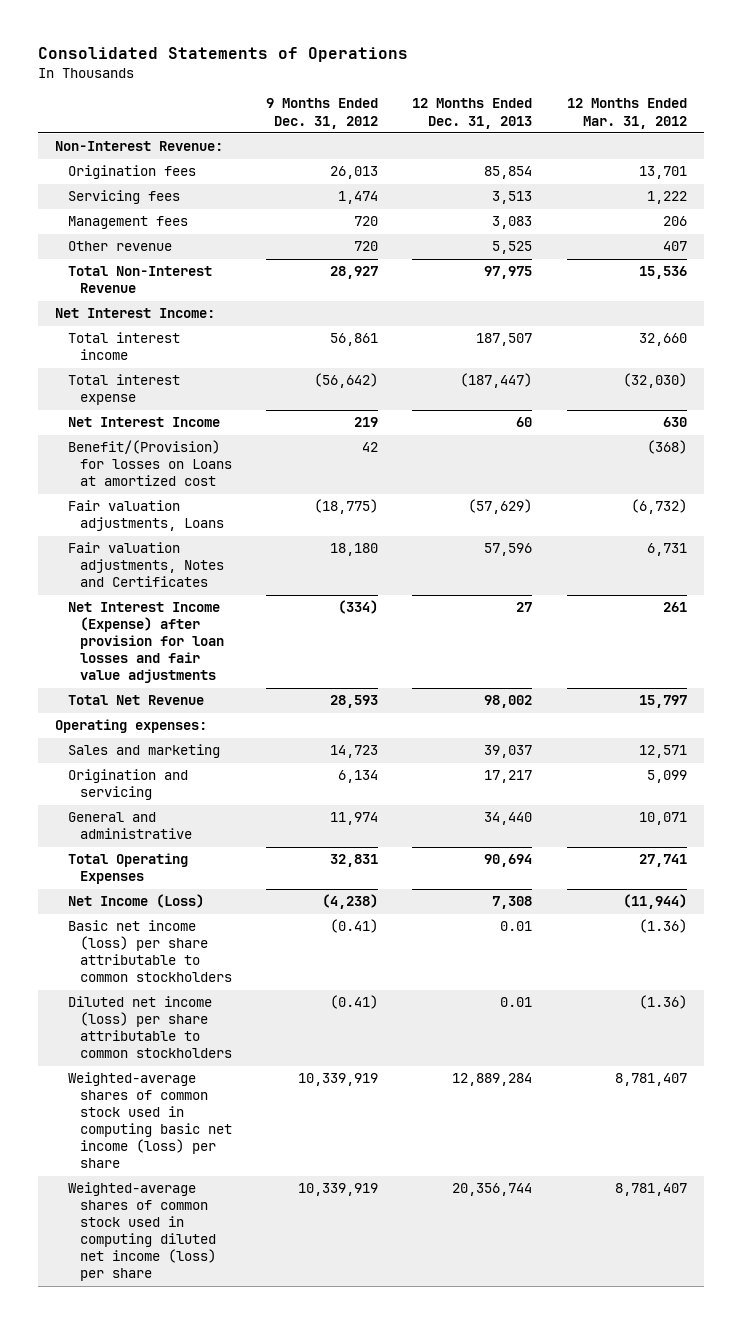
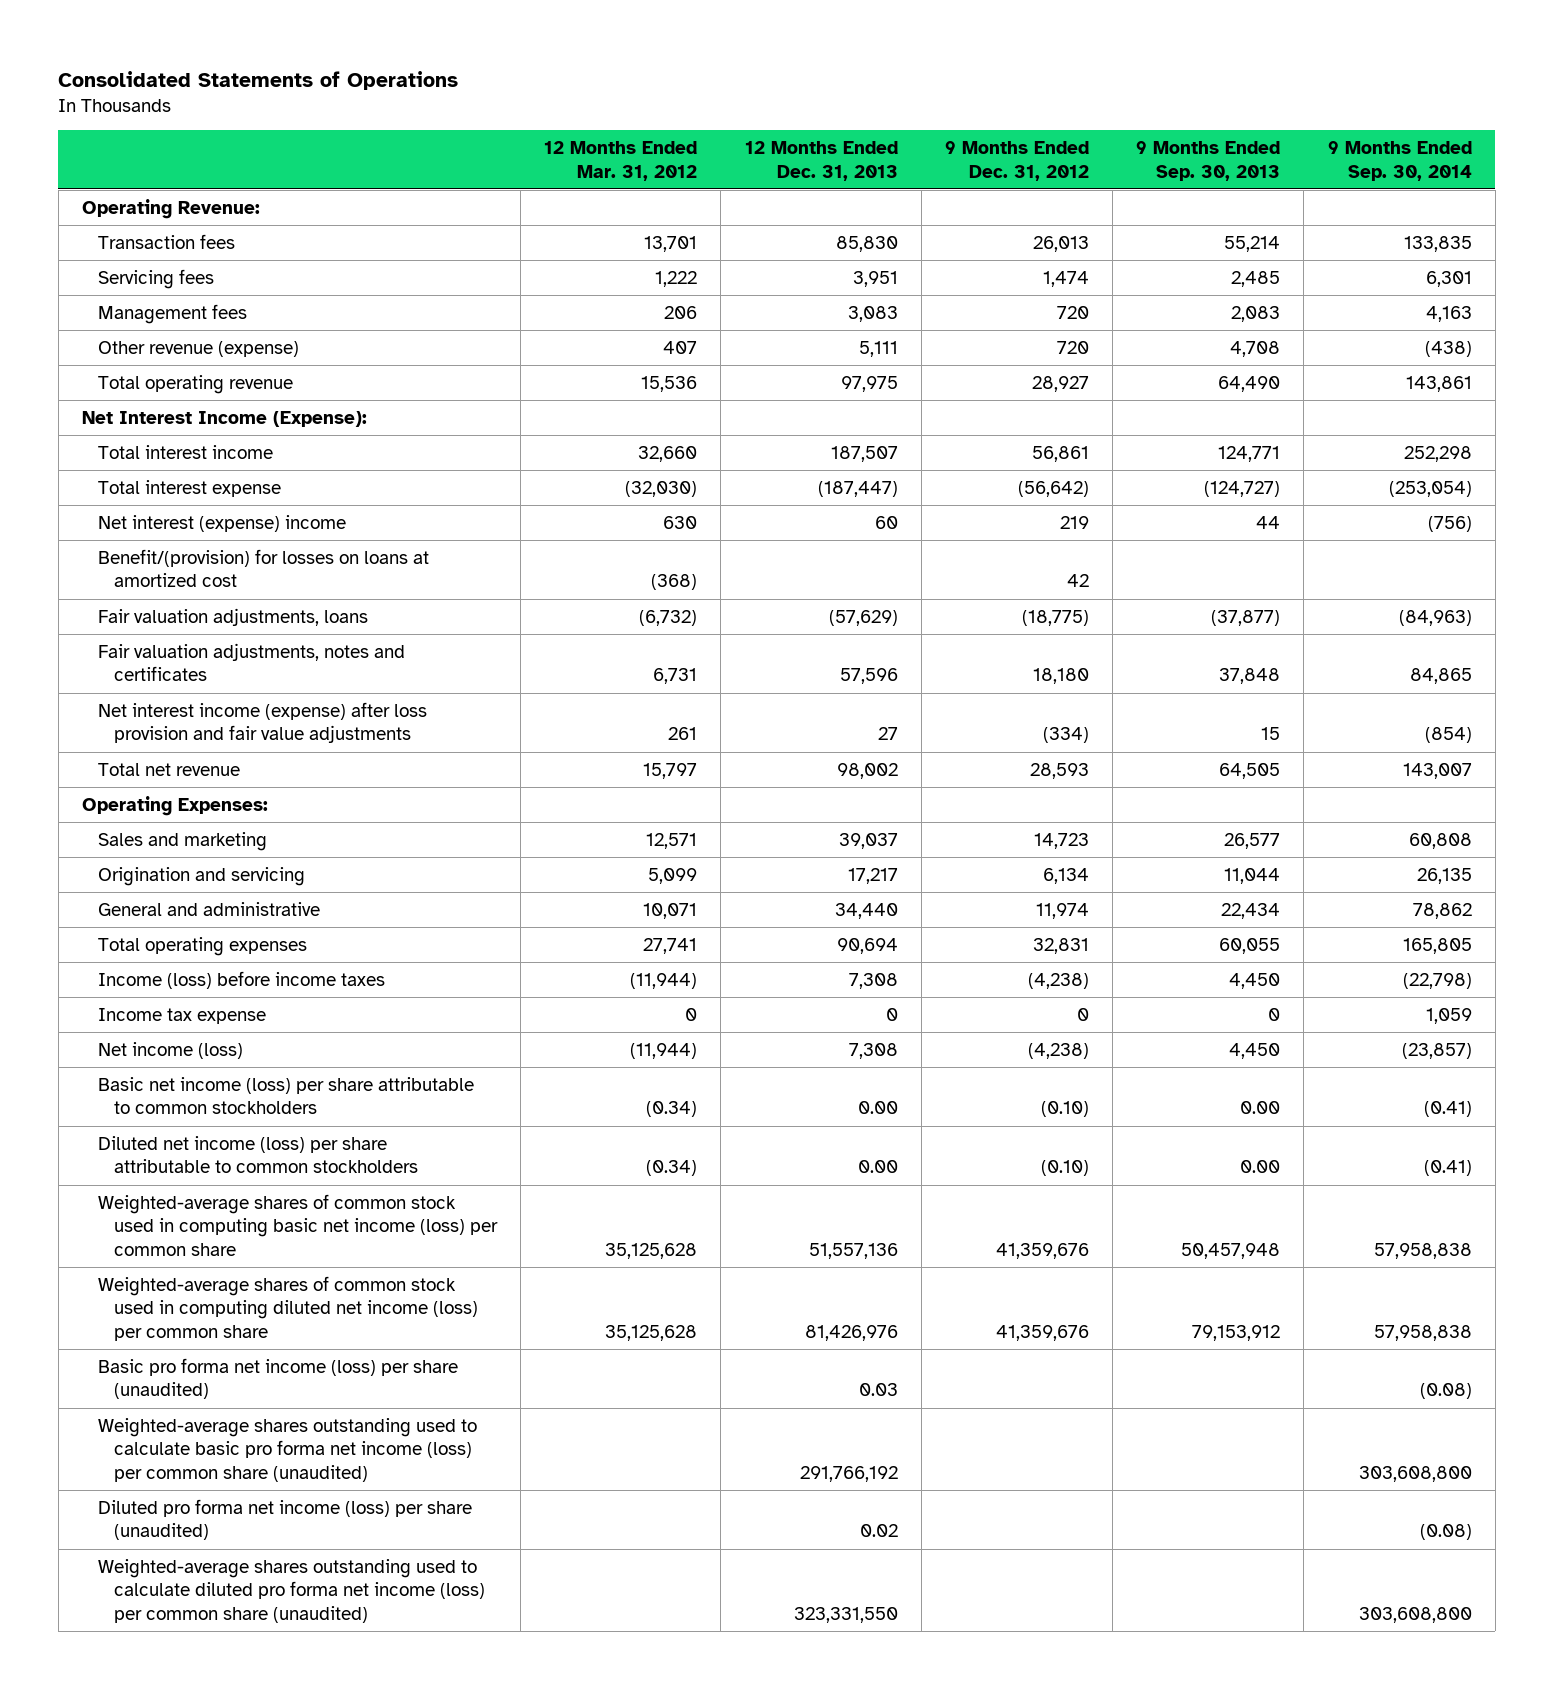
- | 9 Months Ended Dec. 31, 2012 | 12 Months Ended Dec. 31, 2013 | 12 Months Ended Mar. 31, 2012
+ | 12 Months Ended Mar. 31, 2012 | 12 Months Ended Dec. 31, 2013 | 9 Months Ended Dec. 31, 2012 | 9 Months Ended Sep. 30, 2013 | 9 Months Ended Sep. 30, 2014
- Non-Interest Revenue:
- Origination fees | 26,013 | 85,854 | 13,701
- Servicing fees | 1,474 | 3,513 | 1,222
+ Operating Revenue:
+ Transaction fees | 13,701 | 85,830 | 26,013 | 55,214 | 133,835
+ Servicing fees | 1,222 | 3,951 | 1,474 | 2,485 | 6,301
- Other revenue | 720 | 5,525 | 407
- Total Non-Interest Revenue | 28,927 | 97,975 | 15,536
- Net Interest Income:
+ Other revenue (expense) | 407 | 5,111 | 720 | 4,708 | (438)
+ Total operating revenue | 15,536 | 97,975 | 28,927 | 64,490 | 143,861
+ Net Interest Income (Expense):
- Net Interest Income | 219 | 60 | 630
- Benefit/(Provision) for losses on Loans at amortized cost | 42 | | (368)
- Fair valuation adjustments, Loans | (18,775) | (57,629) | (6,732)
- Fair valuation adjustments, Notes and Certificates | 18,180 | 57,596 | 6,731
- Net Interest Income (Expense) after provision for loan losses and fair value adjustments | (334) | 27 | 261
- Total Net Revenue | 28,593 | 98,002 | 15,797
- Operating expenses:
+ Net interest (expense) income | 630 | 60 | 219 | 44 | (756)
+ Benefit/(provision) for losses on loans at amortized cost | (368) | | 42 | |
+ Fair valuation adjustments, loans | (6,732) | (57,629) | (18,775) | (37,877) | (84,963)
+ Fair valuation adjustments, notes and certificates | 6,731 | 57,596 | 18,180 | 37,848 | 84,865
+ Net interest income (expense) after loss provision and fair value adjustments | 261 | 27 | (334) | 15 | (854)
+ Total net revenue | 15,797 | 98,002 | 28,593 | 64,505 | 143,007
+ Operating Expenses:
- Total Operating Expenses | 32,831 | 90,694 | 27,741
- Net Income (Loss) | (4,238) | 7,308 | (11,944)
- Basic net income (loss) per share attributable to common stockholders | (0.41) | 0.01 | (1.36)
- Diluted net income (loss) per share attributable to common stockholders | (0.41) | 0.01 | (1.36)
- Weighted-average shares of common stock used in computing basic net income (loss) per share | 10,339,919 | 12,889,284 | 8,781,407
- Weighted-average shares of common stock used in computing diluted net income (loss) per share | 10,339,919 | 20,356,744 | 8,781,407
+ Total operating expenses | 27,741 | 90,694 | 32,831 | 60,055 | 165,805
+ Income (loss) before income taxes | (11,944) | 7,308 | (4,238) | 4,450 | (22,798)
+ Income tax expense | 0 | 0 | 0 | 0 | 1,059
+ Net income (loss) | (11,944) | 7,308 | (4,238) | 4,450 | (23,857)
+ Basic net income (loss) per share attributable to common stockholders | (0.34) | 0.00 | (0.10) | 0.00 | (0.41)
+ Diluted net income (loss) per share attributable to common stockholders | (0.34) | 0.00 | (0.10) | 0.00 | (0.41)
+ Weighted-average shares of common stock used in computing basic net income (loss) per common share | 35,125,628 | 51,557,136 | 41,359,676 | 50,457,948 | 57,958,838
+ Weighted-average shares of common stock used in computing diluted net income (loss) per common share | 35,125,628 | 81,426,976 | 41,359,676 | 79,153,912 | 57,958,838
+ Basic pro forma net income (loss) per share (unaudited) | | 0.03 | | | (0.08)
+ Weighted-average shares outstanding used to calculate basic pro forma net income (loss) per common share (unaudited) | | 291,766,192 | | | 303,608,800
+ Diluted pro forma net income (loss) per share (unaudited) | | 0.02 | | | (0.08)
+ Weighted-average shares outstanding used to calculate diluted pro forma net income (loss) per common share (unaudited) | | 323,331,550 | | | 303,608,800

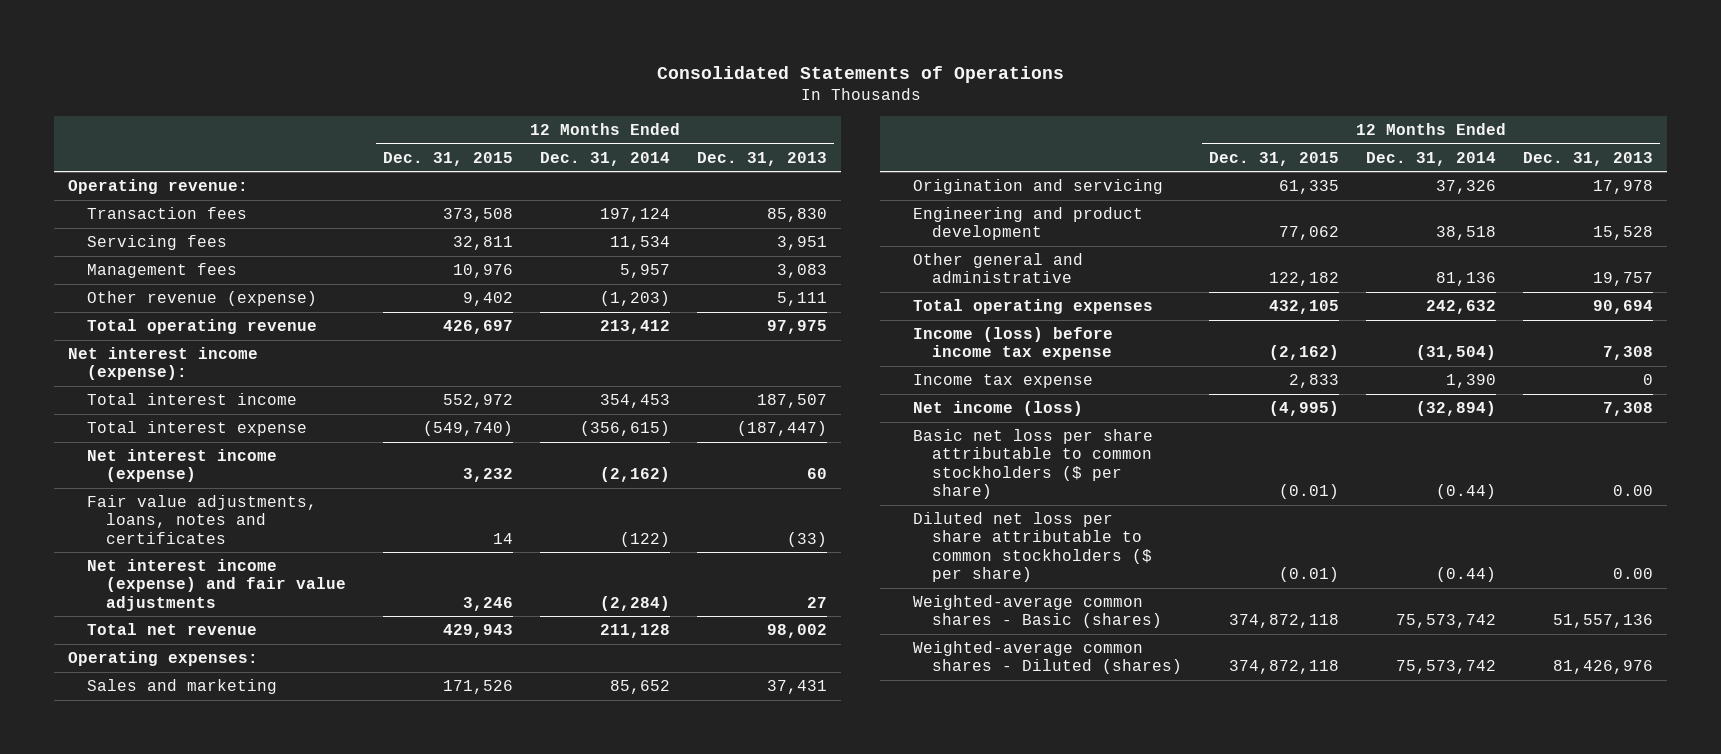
- | 12 Months Ended Mar. 31, 2012 | 12 Months Ended Dec. 31, 2013 | 9 Months Ended Dec. 31, 2012 | 9 Months Ended Sep. 30, 2013 | 9 Months Ended Sep. 30, 2014
+ | 12 Months Ended Dec. 31, 2015 | 12 Months Ended Dec. 31, 2014 | 12 Months Ended Dec. 31, 2013
- Operating Revenue:
+ Operating revenue:
- Net Interest Income (Expense):
+ Net interest income (expense):
- Net interest (expense) income | 630 | 60 | 219 | 44 | (756)
- Benefit/(provision) for losses on loans at amortized cost | (368) | | 42 | |
- Fair valuation adjustments, loans | (6,732) | (57,629) | (18,775) | (37,877) | (84,963)
- Fair valuation adjustments, notes and certificates | 6,731 | 57,596 | 18,180 | 37,848 | 84,865
- Net interest income (expense) after loss provision and fair value adjustments | 261 | 27 | (334) | 15 | (854)
+ Net interest income (expense) | 3,232 | (2,162) | 60
+ Fair value adjustments, loans, notes and certificates | 14 | (122) | (33)
+ Net interest income (expense) and fair value adjustments | 3,246 | (2,284) | 27
- Operating Expenses:
- Sales and marketing | 12,571 | 39,037 | 14,723 | 26,577 | 60,808
- Origination and servicing | 5,099 | 17,217 | 6,134 | 11,044 | 26,135
- General and administrative | 10,071 | 34,440 | 11,974 | 22,434 | 78,862
+ Operating expenses:
+ Sales and marketing | 171,526 | 85,652 | 37,431
+ Origination and servicing | 61,335 | 37,326 | 17,978
+ Engineering and product development | 77,062 | 38,518 | 15,528
+ Other general and administrative | 122,182 | 81,136 | 19,757
- Income (loss) before income taxes | (11,944) | 7,308 | (4,238) | 4,450 | (22,798)
+ Income (loss) before income tax expense | (2,162) | (31,504) | 7,308
- Basic net income (loss) per share attributable to common stockholders | (0.34) | 0.00 | (0.10) | 0.00 | (0.41)
- Diluted net income (loss) per share attributable to common stockholders | (0.34) | 0.00 | (0.10) | 0.00 | (0.41)
- Weighted-average shares of common stock used in computing basic net income (loss) per common share | 35,125,628 | 51,557,136 | 41,359,676 | 50,457,948 | 57,958,838
- Weighted-average shares of common stock used in computing diluted net income (loss) per common share | 35,125,628 | 81,426,976 | 41,359,676 | 79,153,912 | 57,958,838
- Basic pro forma net income (loss) per share (unaudited) | | 0.03 | | | (0.08)
- Weighted-average shares outstanding used to calculate basic pro forma net income (loss) per common share (unaudited) | | 291,766,192 | | | 303,608,800
- Diluted pro forma net income (loss) per share (unaudited) | | 0.02 | | | (0.08)
- Weighted-average shares outstanding used to calculate diluted pro forma net income (loss) per common share (unaudited) | | 323,331,550 | | | 303,608,800
+ Basic net loss per share attributable to common stockholders ($ per share) | (0.01) | (0.44) | 0.00
+ Diluted net loss per share attributable to common stockholders ($ per share) | (0.01) | (0.44) | 0.00
+ Weighted-average common shares - Basic (shares) | 374,872,118 | 75,573,742 | 51,557,136
+ Weighted-average common shares - Diluted (shares) | 374,872,118 | 75,573,742 | 81,426,976

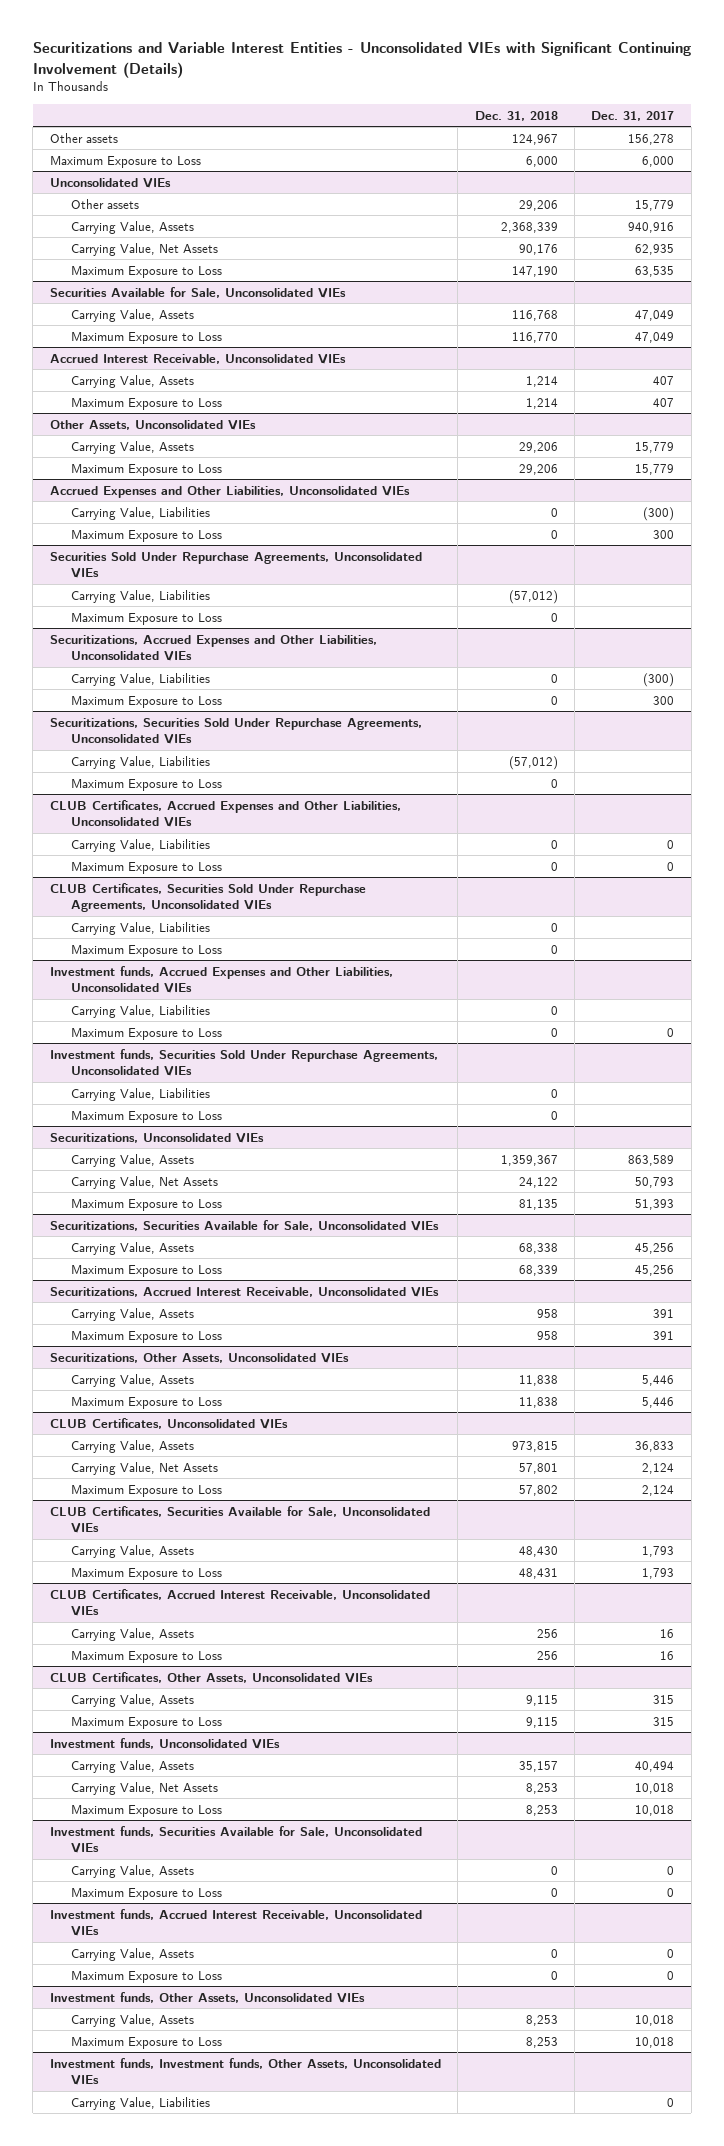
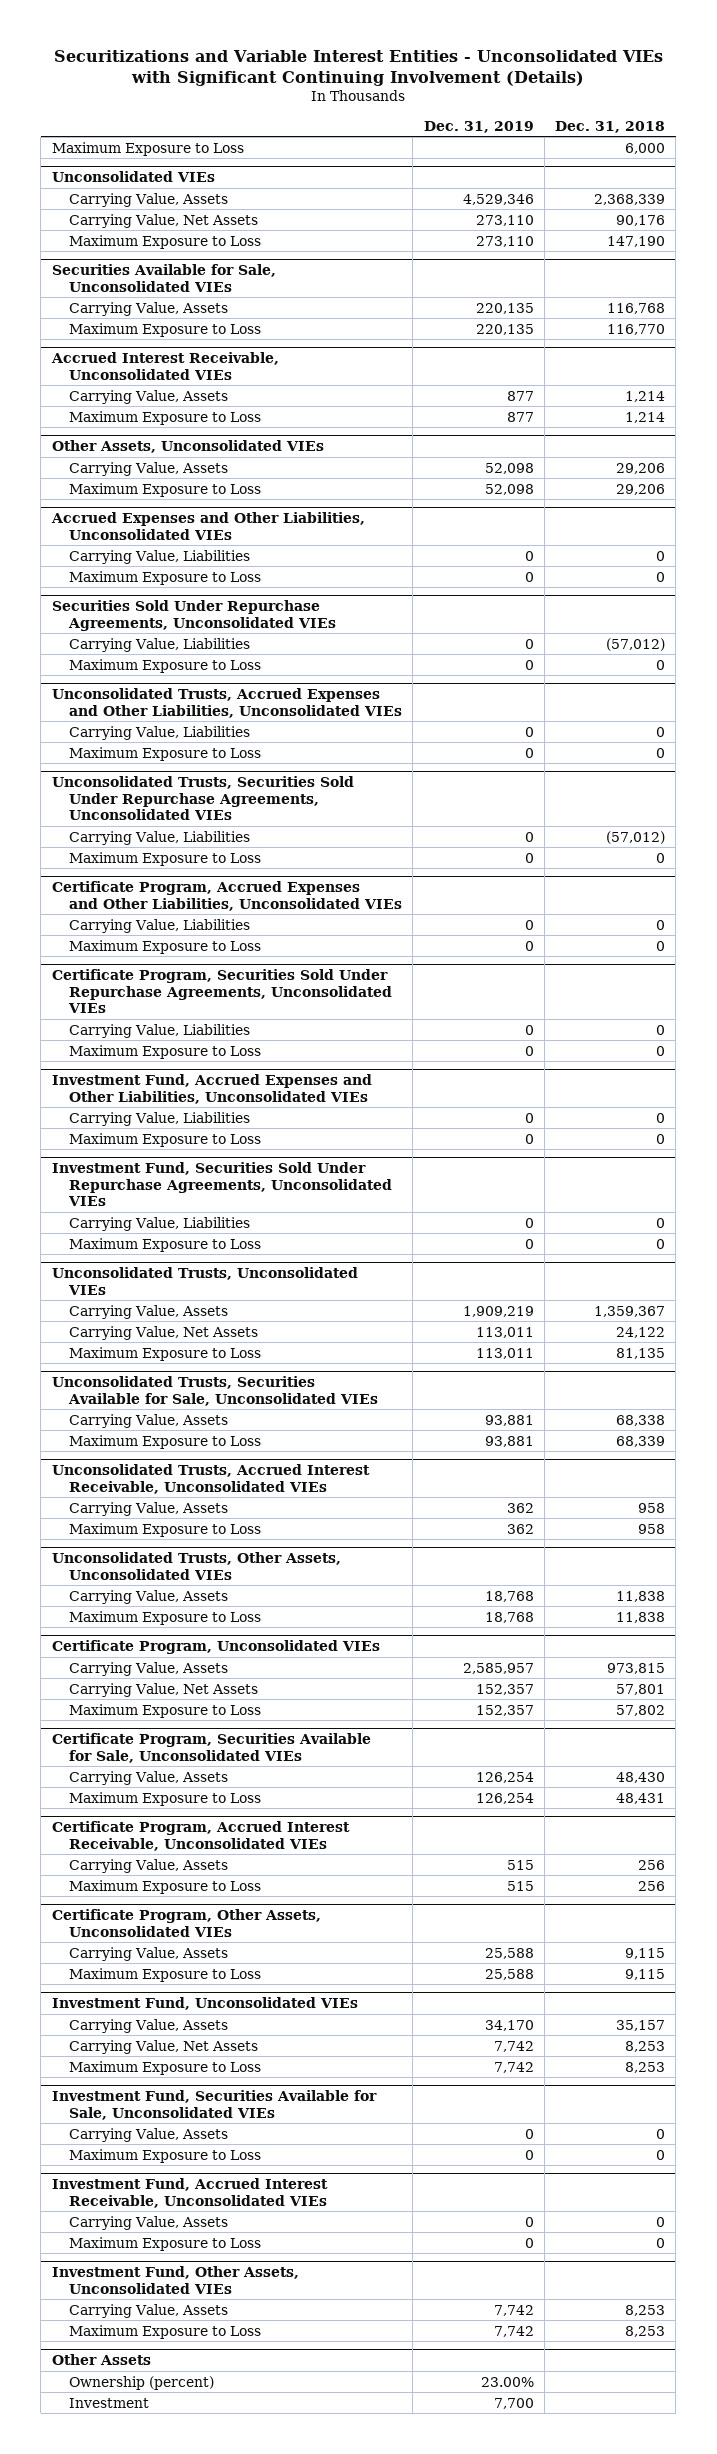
- | Dec. 31, 2018 | Dec. 31, 2017
+ | Dec. 31, 2019 | Dec. 31, 2018
- Other assets | 124,967 | 156,278
@ Unconsolidated VIEs
- Other assets | 29,206 | 15,779
- Securitizations, Accrued Expenses and Other Liabilities, Unconsolidated VIEs
+ Unconsolidated Trusts, Accrued Expenses and Other Liabilities, Unconsolidated VIEs
- Securitizations, Securities Sold Under Repurchase Agreements, Unconsolidated VIEs
+ Unconsolidated Trusts, Securities Sold Under Repurchase Agreements, Unconsolidated VIEs
- CLUB Certificates, Accrued Expenses and Other Liabilities, Unconsolidated VIEs
+ Certificate Program, Accrued Expenses and Other Liabilities, Unconsolidated VIEs
- CLUB Certificates, Securities Sold Under Repurchase Agreements, Unconsolidated VIEs
+ Certificate Program, Securities Sold Under Repurchase Agreements, Unconsolidated VIEs
- Investment funds, Accrued Expenses and Other Liabilities, Unconsolidated VIEs
+ Investment Fund, Accrued Expenses and Other Liabilities, Unconsolidated VIEs
- Investment funds, Securities Sold Under Repurchase Agreements, Unconsolidated VIEs
+ Investment Fund, Securities Sold Under Repurchase Agreements, Unconsolidated VIEs
- Securitizations, Unconsolidated VIEs
+ Unconsolidated Trusts, Unconsolidated VIEs
- Securitizations, Securities Available for Sale, Unconsolidated VIEs
+ Unconsolidated Trusts, Securities Available for Sale, Unconsolidated VIEs
- Securitizations, Accrued Interest Receivable, Unconsolidated VIEs
+ Unconsolidated Trusts, Accrued Interest Receivable, Unconsolidated VIEs
- Securitizations, Other Assets, Unconsolidated VIEs
+ Unconsolidated Trusts, Other Assets, Unconsolidated VIEs
- CLUB Certificates, Unconsolidated VIEs
+ Certificate Program, Unconsolidated VIEs
- CLUB Certificates, Securities Available for Sale, Unconsolidated VIEs
+ Certificate Program, Securities Available for Sale, Unconsolidated VIEs
- CLUB Certificates, Accrued Interest Receivable, Unconsolidated VIEs
+ Certificate Program, Accrued Interest Receivable, Unconsolidated VIEs
- CLUB Certificates, Other Assets, Unconsolidated VIEs
+ Certificate Program, Other Assets, Unconsolidated VIEs
- Investment funds, Unconsolidated VIEs
+ Investment Fund, Unconsolidated VIEs
- Investment funds, Securities Available for Sale, Unconsolidated VIEs
+ Investment Fund, Securities Available for Sale, Unconsolidated VIEs
- Investment funds, Accrued Interest Receivable, Unconsolidated VIEs
+ Investment Fund, Accrued Interest Receivable, Unconsolidated VIEs
- Investment funds, Other Assets, Unconsolidated VIEs
+ Investment Fund, Other Assets, Unconsolidated VIEs
- Investment funds, Investment funds, Other Assets, Unconsolidated VIEs
- Carrying Value, Liabilities | | 0
+ Other Assets
+ Ownership (percent) | 23.00% |
+ Investment | 7,700 |

